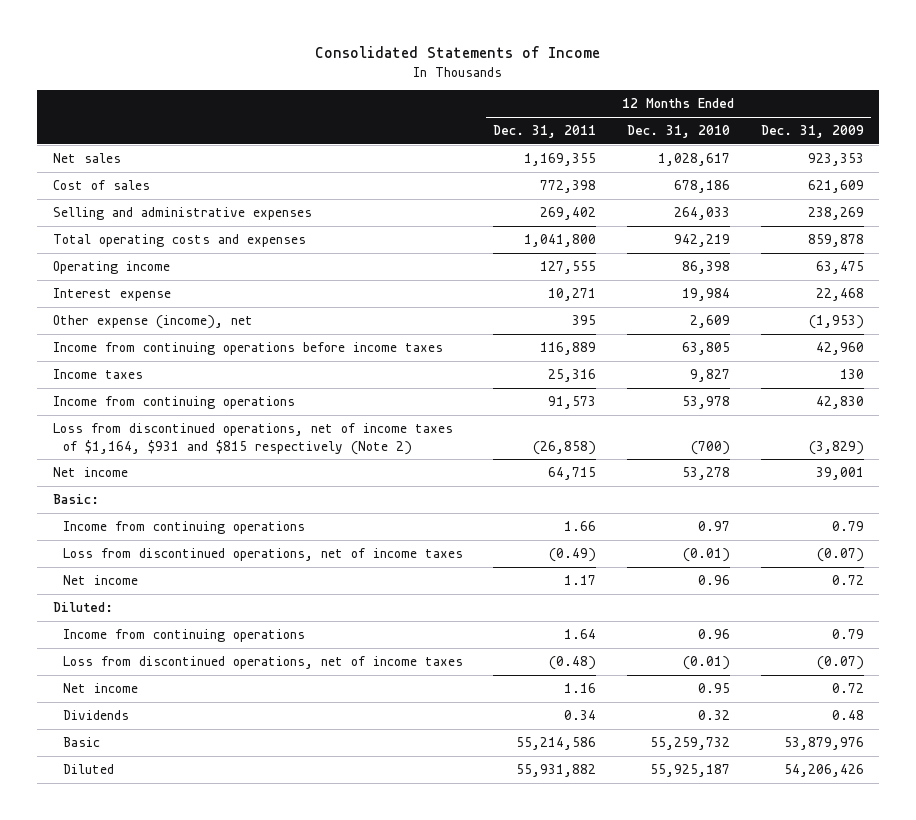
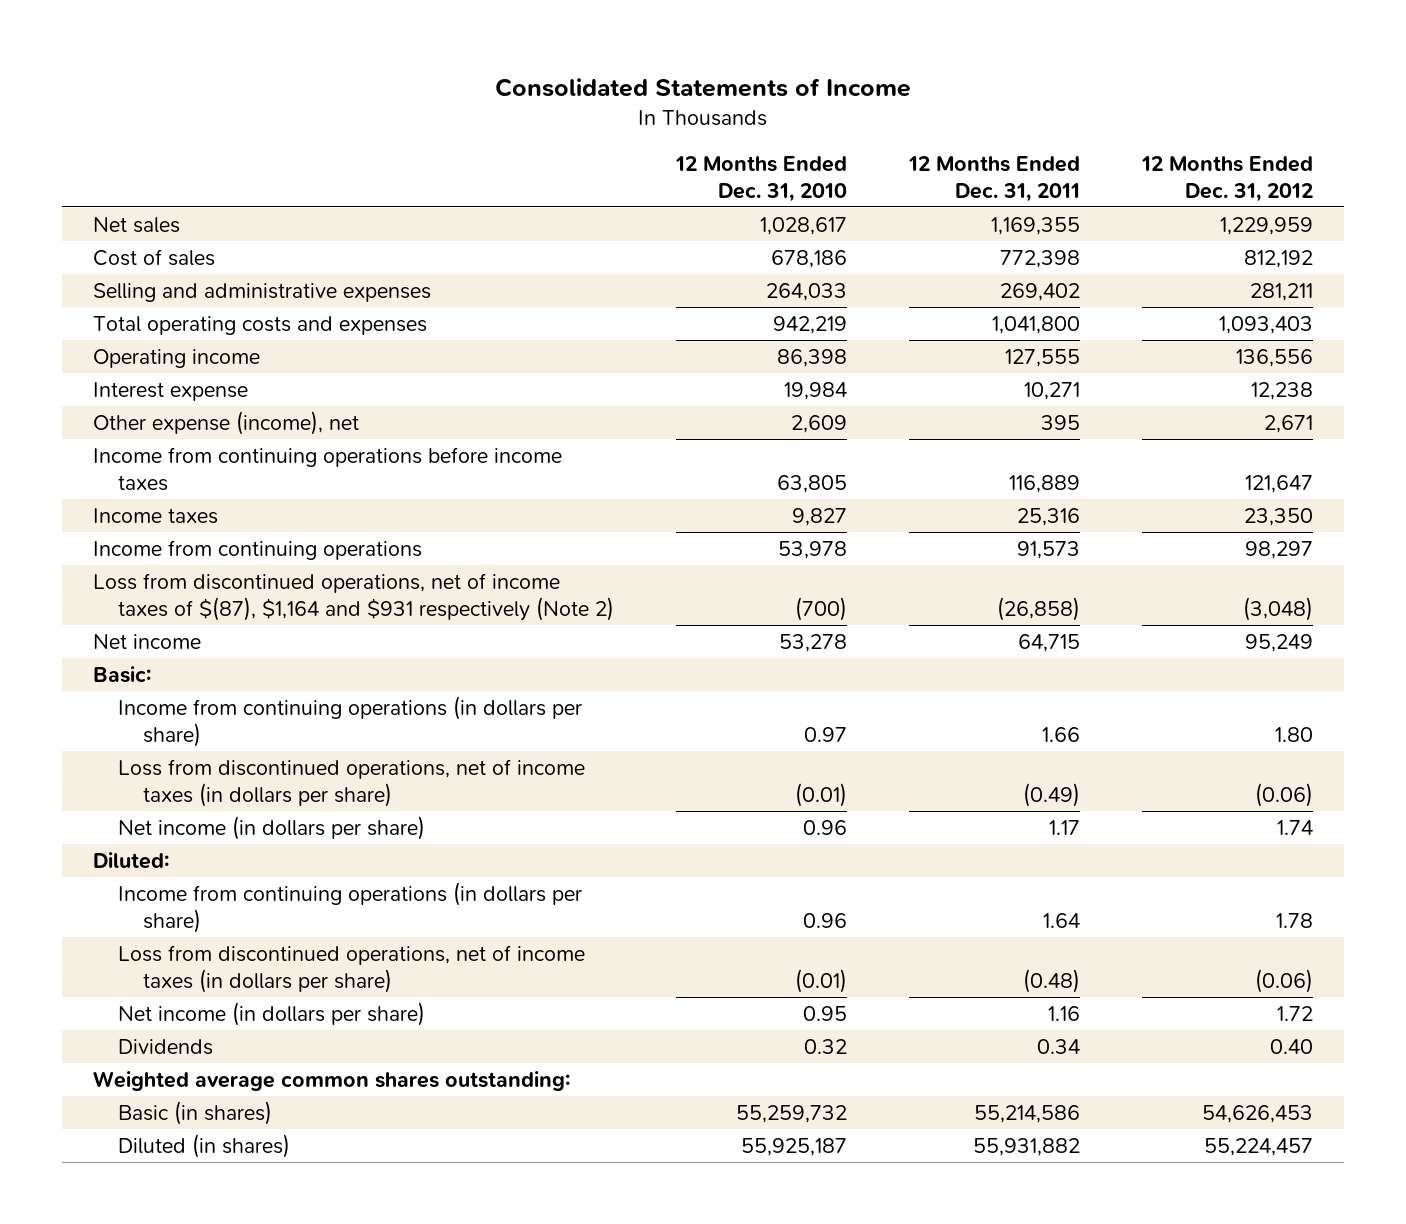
- | 12 Months Ended Dec. 31, 2011 | 12 Months Ended Dec. 31, 2010 | 12 Months Ended Dec. 31, 2009
+ | 12 Months Ended Dec. 31, 2010 | 12 Months Ended Dec. 31, 2011 | 12 Months Ended Dec. 31, 2012
- Loss from discontinued operations, net of income taxes of $1,164, $931 and $815 respectively (Note 2) | (26,858) | (700) | (3,829)
+ Loss from discontinued operations, net of income taxes of $(87), $1,164 and $931 respectively (Note 2) | (700) | (26,858) | (3,048)
- Income from continuing operations | 1.66 | 0.97 | 0.79
- Loss from discontinued operations, net of income taxes | (0.49) | (0.01) | (0.07)
- Net income | 1.17 | 0.96 | 0.72
+ Income from continuing operations (in dollars per share) | 0.97 | 1.66 | 1.80
+ Loss from discontinued operations, net of income taxes (in dollars per share) | (0.01) | (0.49) | (0.06)
+ Net income (in dollars per share) | 0.96 | 1.17 | 1.74
- Income from continuing operations | 1.64 | 0.96 | 0.79
- Loss from discontinued operations, net of income taxes | (0.48) | (0.01) | (0.07)
- Net income | 1.16 | 0.95 | 0.72
+ Income from continuing operations (in dollars per share) | 0.96 | 1.64 | 1.78
+ Loss from discontinued operations, net of income taxes (in dollars per share) | (0.01) | (0.48) | (0.06)
+ Net income (in dollars per share) | 0.95 | 1.16 | 1.72
- Basic | 55,214,586 | 55,259,732 | 53,879,976
- Diluted | 55,931,882 | 55,925,187 | 54,206,426
+ Weighted average common shares outstanding:
+ Basic (in shares) | 55,259,732 | 55,214,586 | 54,626,453
+ Diluted (in shares) | 55,925,187 | 55,931,882 | 55,224,457

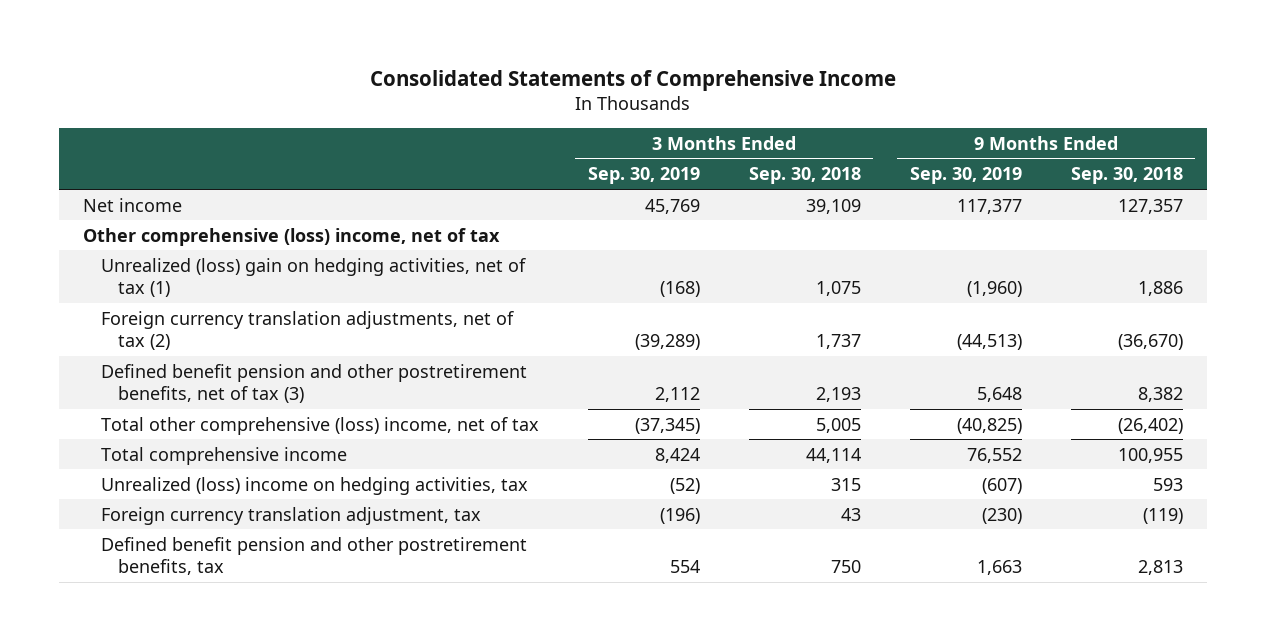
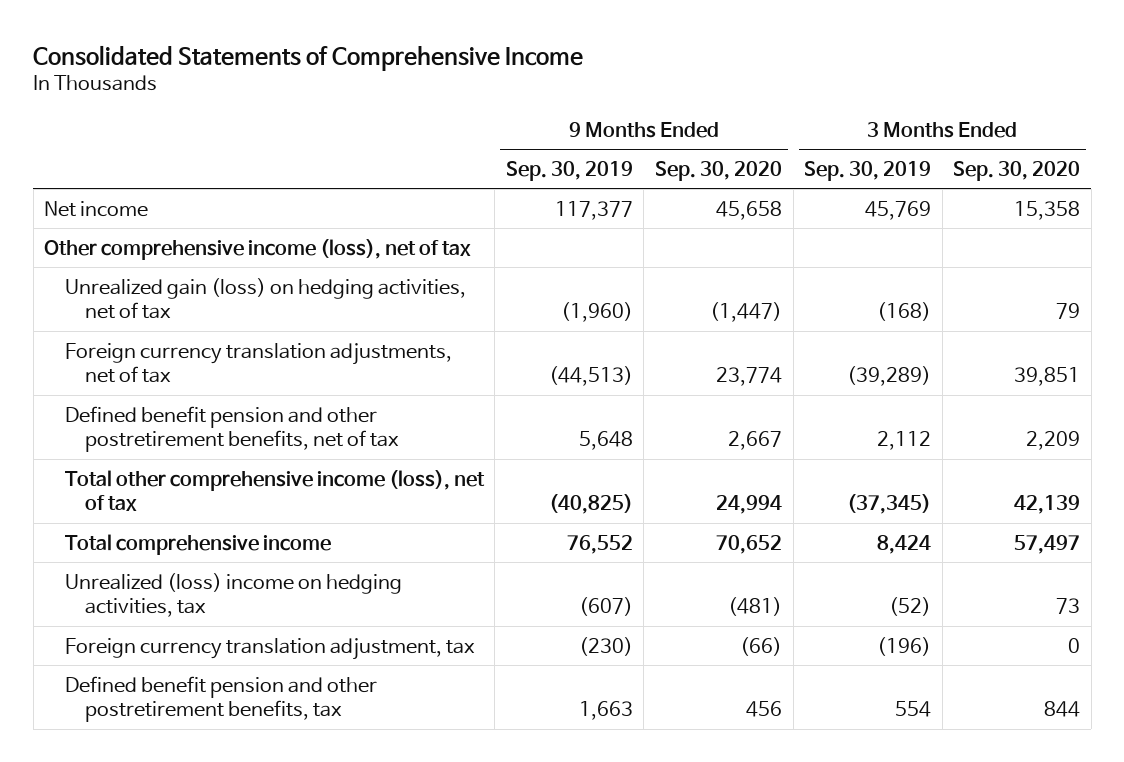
- | 3 Months Ended Sep. 30, 2019 | 3 Months Ended Sep. 30, 2018 | 9 Months Ended Sep. 30, 2019 | 9 Months Ended Sep. 30, 2018
+ | 9 Months Ended Sep. 30, 2019 | 9 Months Ended Sep. 30, 2020 | 3 Months Ended Sep. 30, 2019 | 3 Months Ended Sep. 30, 2020
- Other comprehensive (loss) income, net of tax
- Unrealized (loss) gain on hedging activities, net of tax (1) | (168) | 1,075 | (1,960) | 1,886
- Foreign currency translation adjustments, net of tax (2) | (39,289) | 1,737 | (44,513) | (36,670)
- Defined benefit pension and other postretirement benefits, net of tax (3) | 2,112 | 2,193 | 5,648 | 8,382
- Total other comprehensive (loss) income, net of tax | (37,345) | 5,005 | (40,825) | (26,402)
+ Other comprehensive income (loss), net of tax
+ Unrealized gain (loss) on hedging activities, net of tax | (1,960) | (1,447) | (168) | 79
+ Foreign currency translation adjustments, net of tax | (44,513) | 23,774 | (39,289) | 39,851
+ Defined benefit pension and other postretirement benefits, net of tax | 5,648 | 2,667 | 2,112 | 2,209
+ Total other comprehensive income (loss), net of tax | (40,825) | 24,994 | (37,345) | 42,139

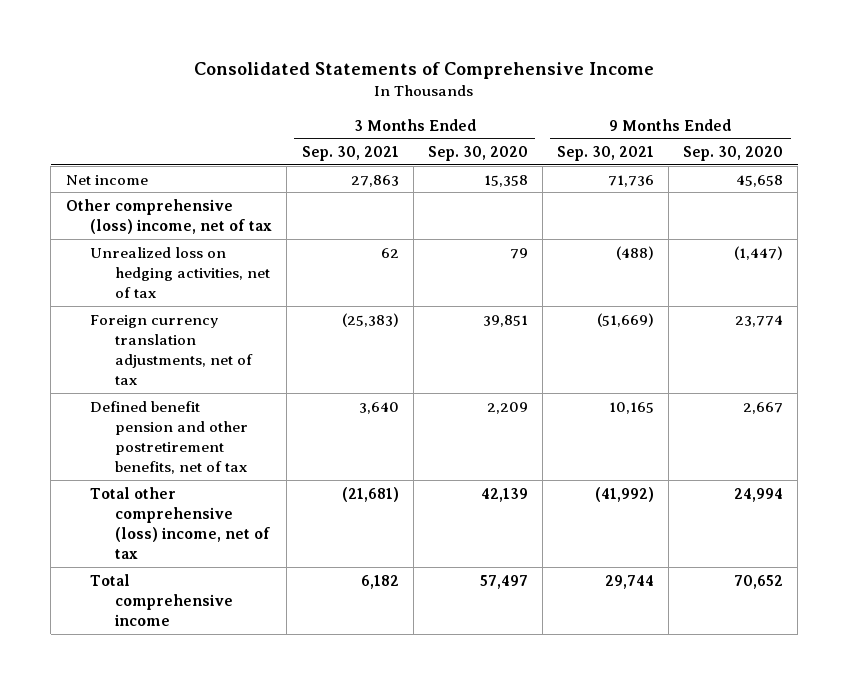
- | 9 Months Ended Sep. 30, 2019 | 9 Months Ended Sep. 30, 2020 | 3 Months Ended Sep. 30, 2019 | 3 Months Ended Sep. 30, 2020
+ | 3 Months Ended Sep. 30, 2021 | 3 Months Ended Sep. 30, 2020 | 9 Months Ended Sep. 30, 2021 | 9 Months Ended Sep. 30, 2020
- Other comprehensive income (loss), net of tax
- Unrealized gain (loss) on hedging activities, net of tax | (1,960) | (1,447) | (168) | 79
+ Other comprehensive (loss) income, net of tax
+ Unrealized loss on hedging activities, net of tax | 62 | 79 | (488) | (1,447)
- Total other comprehensive income (loss), net of tax | (40,825) | 24,994 | (37,345) | 42,139
+ Total other comprehensive (loss) income, net of tax | (21,681) | 42,139 | (41,992) | 24,994
- Unrealized (loss) income on hedging activities, tax | (607) | (481) | (52) | 73
- Foreign currency translation adjustment, tax | (230) | (66) | (196) | 0
- Defined benefit pension and other postretirement benefits, tax | 1,663 | 456 | 554 | 844

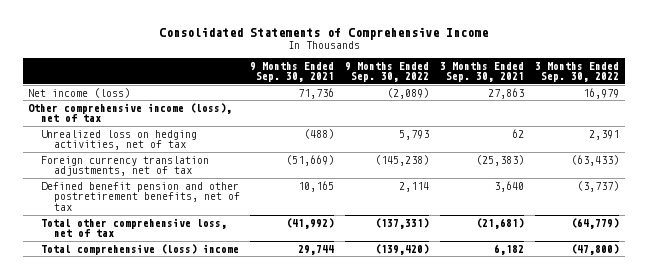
- | 3 Months Ended Sep. 30, 2021 | 3 Months Ended Sep. 30, 2020 | 9 Months Ended Sep. 30, 2021 | 9 Months Ended Sep. 30, 2020
+ | 9 Months Ended Sep. 30, 2021 | 9 Months Ended Sep. 30, 2022 | 3 Months Ended Sep. 30, 2021 | 3 Months Ended Sep. 30, 2022
- Net income | 27,863 | 15,358 | 71,736 | 45,658
- Other comprehensive (loss) income, net of tax
+ Net income (loss) | 71,736 | (2,089) | 27,863 | 16,979
+ Other comprehensive income (loss), net of tax
- Total other comprehensive (loss) income, net of tax | (21,681) | 42,139 | (41,992) | 24,994
- Total comprehensive income | 6,182 | 57,497 | 29,744 | 70,652
+ Total other comprehensive loss, net of tax | (41,992) | (137,331) | (21,681) | (64,779)
+ Total comprehensive (loss) income | 29,744 | (139,420) | 6,182 | (47,800)

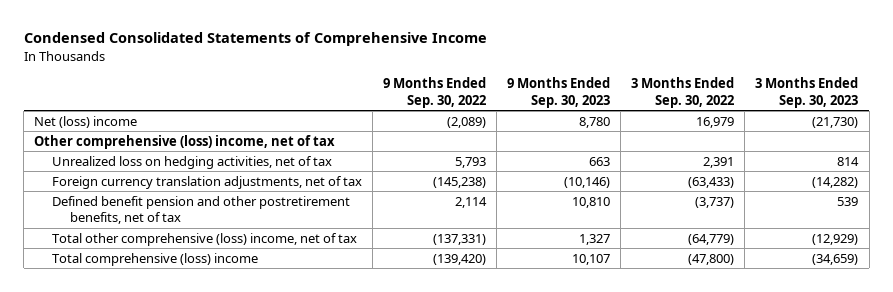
- Consolidated Statements of Comprehensive Income
+ Condensed Consolidated Statements of Comprehensive Income
- | 9 Months Ended Sep. 30, 2021 | 9 Months Ended Sep. 30, 2022 | 3 Months Ended Sep. 30, 2021 | 3 Months Ended Sep. 30, 2022
+ | 9 Months Ended Sep. 30, 2022 | 9 Months Ended Sep. 30, 2023 | 3 Months Ended Sep. 30, 2022 | 3 Months Ended Sep. 30, 2023
- Net income (loss) | 71,736 | (2,089) | 27,863 | 16,979
- Other comprehensive income (loss), net of tax
+ Net (loss) income | (2,089) | 8,780 | 16,979 | (21,730)
+ Other comprehensive (loss) income, net of tax
- Total other comprehensive loss, net of tax | (41,992) | (137,331) | (21,681) | (64,779)
+ Total other comprehensive (loss) income, net of tax | (137,331) | 1,327 | (64,779) | (12,929)

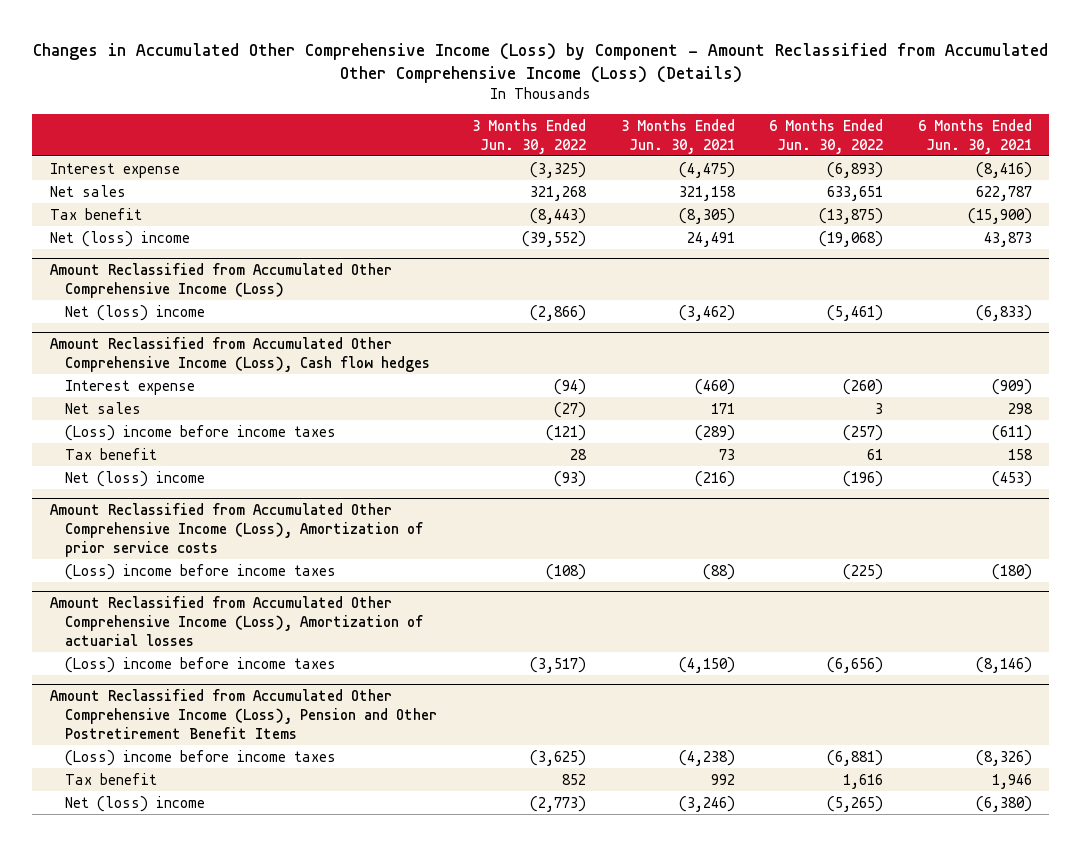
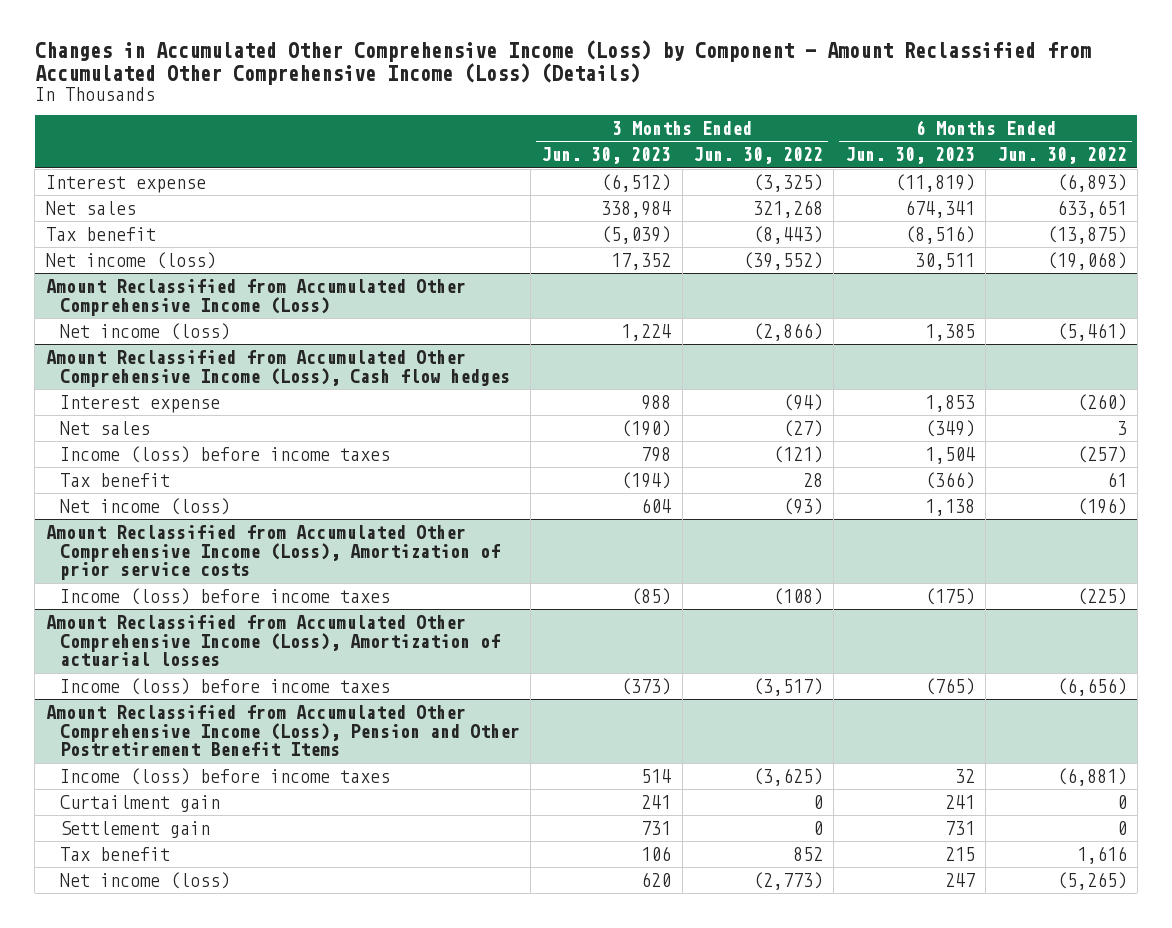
- | 3 Months Ended Jun. 30, 2022 | 3 Months Ended Jun. 30, 2021 | 6 Months Ended Jun. 30, 2022 | 6 Months Ended Jun. 30, 2021
+ | 3 Months Ended Jun. 30, 2023 | 3 Months Ended Jun. 30, 2022 | 6 Months Ended Jun. 30, 2023 | 6 Months Ended Jun. 30, 2022
- Net (loss) income | (39,552) | 24,491 | (19,068) | 43,873
+ Net income (loss) | 17,352 | (39,552) | 30,511 | (19,068)
@ Amount Reclassified from Accumulated Other Comprehensive Income (Loss)
- Net (loss) income | (2,866) | (3,462) | (5,461) | (6,833)
+ Net income (loss) | 1,224 | (2,866) | 1,385 | (5,461)
@ Amount Reclassified from Accumulated Other Comprehensive Income (Loss), Cash flow hedges
- (Loss) income before income taxes | (121) | (289) | (257) | (611)
+ Income (loss) before income taxes | 798 | (121) | 1,504 | (257)
- Net (loss) income | (93) | (216) | (196) | (453)
+ Net income (loss) | 604 | (93) | 1,138 | (196)
@ Amount Reclassified from Accumulated Other Comprehensive Income (Loss), Amortization of prior service costs
- (Loss) income before income taxes | (108) | (88) | (225) | (180)
+ Income (loss) before income taxes | (85) | (108) | (175) | (225)
@ Amount Reclassified from Accumulated Other Comprehensive Income (Loss), Amortization of actuarial losses
- (Loss) income before income taxes | (3,517) | (4,150) | (6,656) | (8,146)
+ Income (loss) before income taxes | (373) | (3,517) | (765) | (6,656)
@ Amount Reclassified from Accumulated Other Comprehensive Income (Loss), Pension and Other Postretirement Benefit Items
- (Loss) income before income taxes | (3,625) | (4,238) | (6,881) | (8,326)
+ Income (loss) before income taxes | 514 | (3,625) | 32 | (6,881)
+ Curtailment gain | 241 | 0 | 241 | 0
+ Settlement gain | 731 | 0 | 731 | 0
- Net (loss) income | (2,773) | (3,246) | (5,265) | (6,380)
+ Net income (loss) | 620 | (2,773) | 247 | (5,265)

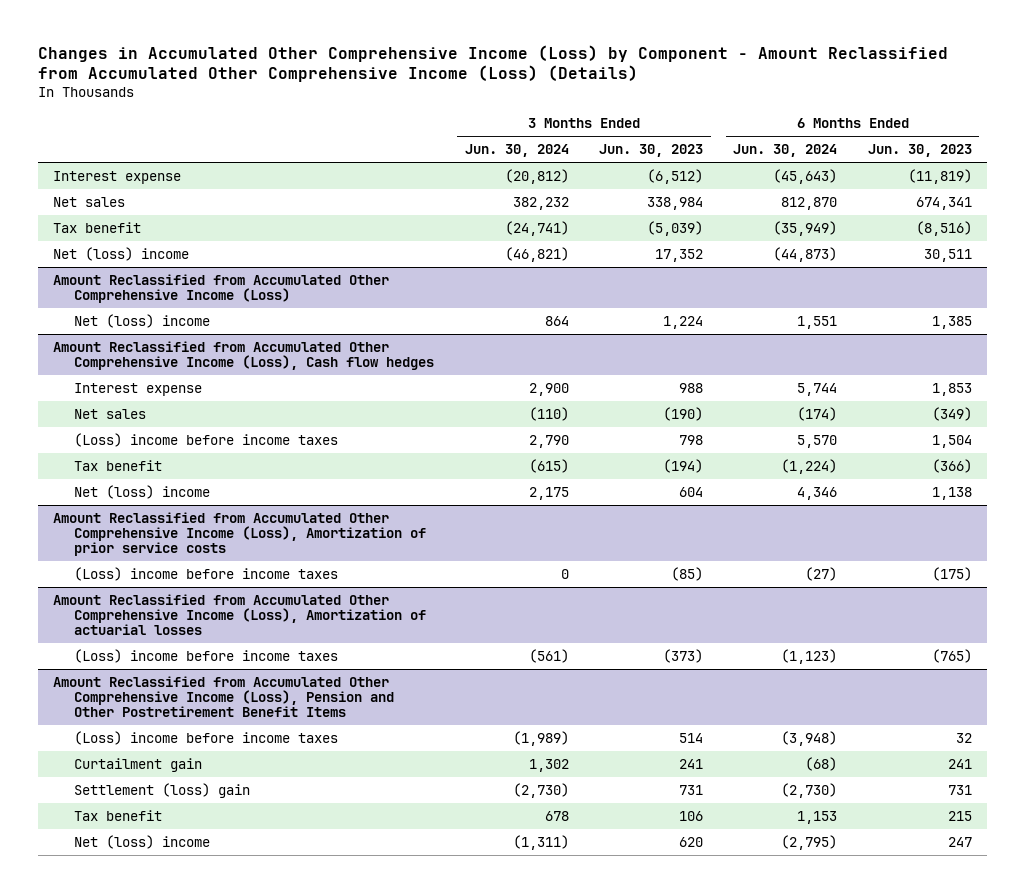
- | 3 Months Ended Jun. 30, 2023 | 3 Months Ended Jun. 30, 2022 | 6 Months Ended Jun. 30, 2023 | 6 Months Ended Jun. 30, 2022
+ | 3 Months Ended Jun. 30, 2024 | 3 Months Ended Jun. 30, 2023 | 6 Months Ended Jun. 30, 2024 | 6 Months Ended Jun. 30, 2023
- Net income (loss) | 17,352 | (39,552) | 30,511 | (19,068)
+ Net (loss) income | (46,821) | 17,352 | (44,873) | 30,511
@ Amount Reclassified from Accumulated Other Comprehensive Income (Loss)
- Net income (loss) | 1,224 | (2,866) | 1,385 | (5,461)
+ Net (loss) income | 864 | 1,224 | 1,551 | 1,385
@ Amount Reclassified from Accumulated Other Comprehensive Income (Loss), Cash flow hedges
- Income (loss) before income taxes | 798 | (121) | 1,504 | (257)
+ (Loss) income before income taxes | 2,790 | 798 | 5,570 | 1,504
- Net income (loss) | 604 | (93) | 1,138 | (196)
+ Net (loss) income | 2,175 | 604 | 4,346 | 1,138
@ Amount Reclassified from Accumulated Other Comprehensive Income (Loss), Amortization of prior service costs
- Income (loss) before income taxes | (85) | (108) | (175) | (225)
+ (Loss) income before income taxes | 0 | (85) | (27) | (175)
@ Amount Reclassified from Accumulated Other Comprehensive Income (Loss), Amortization of actuarial losses
- Income (loss) before income taxes | (373) | (3,517) | (765) | (6,656)
+ (Loss) income before income taxes | (561) | (373) | (1,123) | (765)
@ Amount Reclassified from Accumulated Other Comprehensive Income (Loss), Pension and Other Postretirement Benefit Items
- Income (loss) before income taxes | 514 | (3,625) | 32 | (6,881)
+ (Loss) income before income taxes | (1,989) | 514 | (3,948) | 32
- Settlement gain | 731 | 0 | 731 | 0
+ Settlement (loss) gain | (2,730) | 731 | (2,730) | 731
- Net income (loss) | 620 | (2,773) | 247 | (5,265)
+ Net (loss) income | (1,311) | 620 | (2,795) | 247

